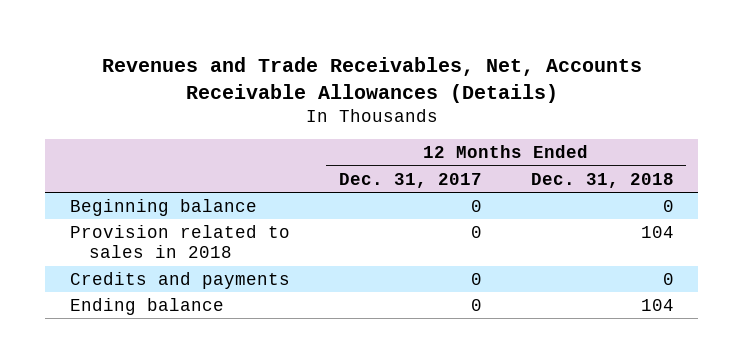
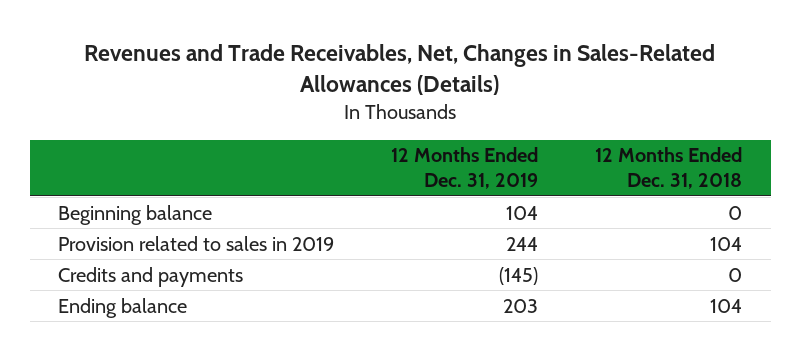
- Revenues and Trade Receivables, Net, Accounts Receivable Allowances (Details)
+ Revenues and Trade Receivables, Net, Changes in Sales-Related Allowances (Details)
- | 12 Months Ended Dec. 31, 2017 | 12 Months Ended Dec. 31, 2018
+ | 12 Months Ended Dec. 31, 2019 | 12 Months Ended Dec. 31, 2018
- Provision related to sales in 2018 | 0 | 104
+ Provision related to sales in 2019 | 244 | 104

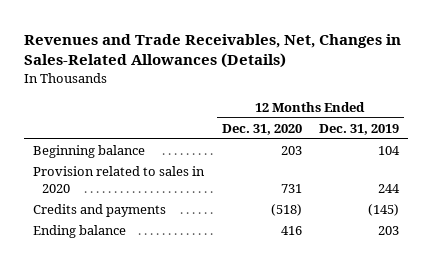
- | 12 Months Ended Dec. 31, 2019 | 12 Months Ended Dec. 31, 2018
+ | 12 Months Ended Dec. 31, 2020 | 12 Months Ended Dec. 31, 2019
- Provision related to sales in 2019 | 244 | 104
+ Provision related to sales in 2020 | 731 | 244

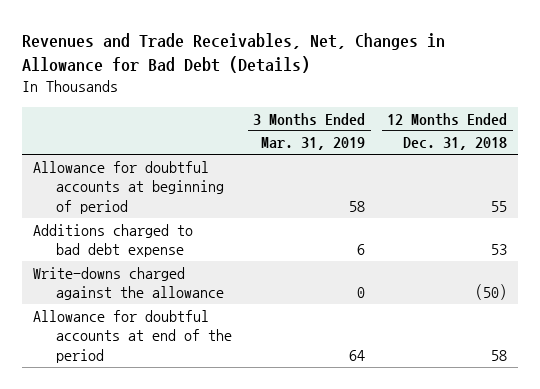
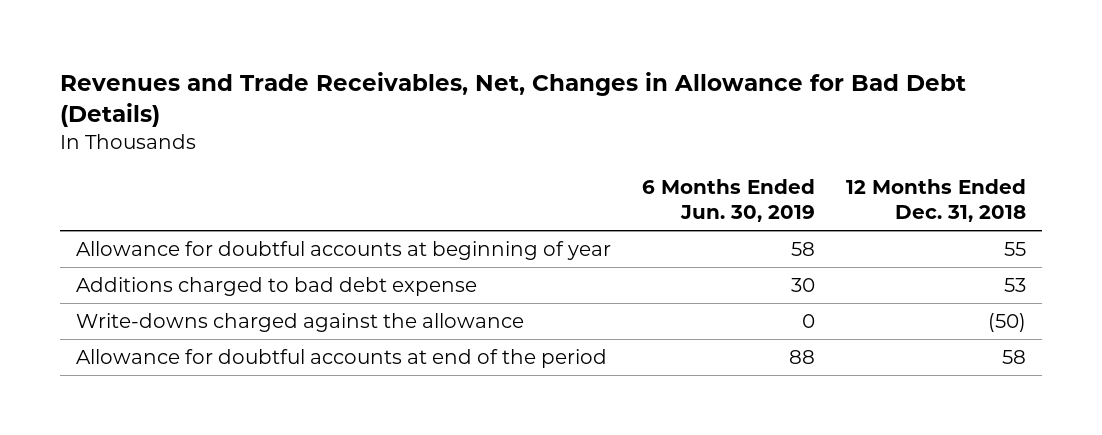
- | 3 Months Ended Mar. 31, 2019 | 12 Months Ended Dec. 31, 2018
+ | 6 Months Ended Jun. 30, 2019 | 12 Months Ended Dec. 31, 2018
- Allowance for doubtful accounts at beginning of period | 58 | 55
+ Allowance for doubtful accounts at beginning of year | 58 | 55

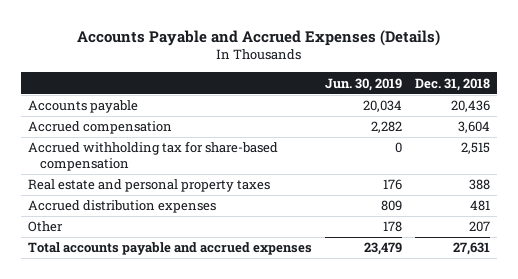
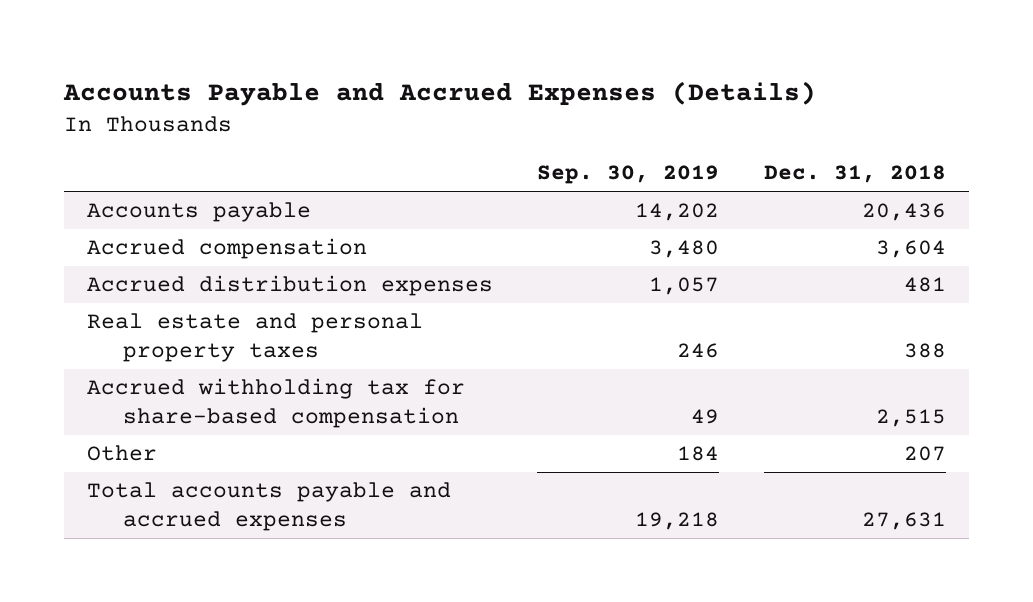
- | Jun. 30, 2019 | Dec. 31, 2018
+ | Sep. 30, 2019 | Dec. 31, 2018
moved down: Real estate and personal property taxes | 246 | 388
moved down: Accrued withholding tax for share-based compensation | 49 | 2,515

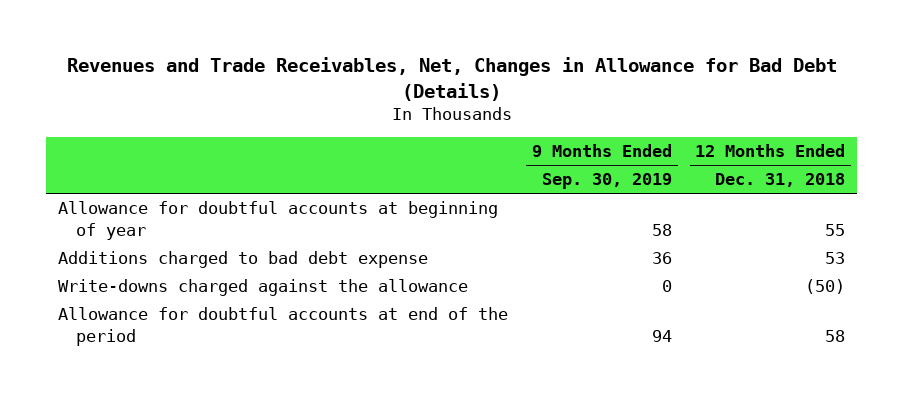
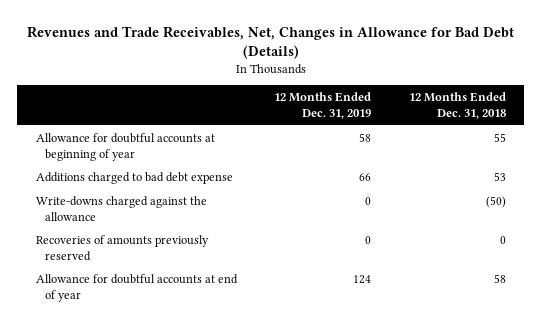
- | 9 Months Ended Sep. 30, 2019 | 12 Months Ended Dec. 31, 2018
+ | 12 Months Ended Dec. 31, 2019 | 12 Months Ended Dec. 31, 2018
- Allowance for doubtful accounts at end of the period | 94 | 58
+ Recoveries of amounts previously reserved | 0 | 0
+ Allowance for doubtful accounts at end of year | 124 | 58

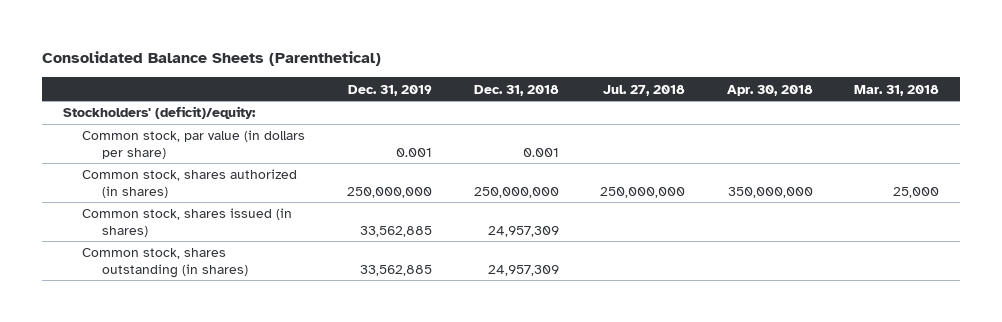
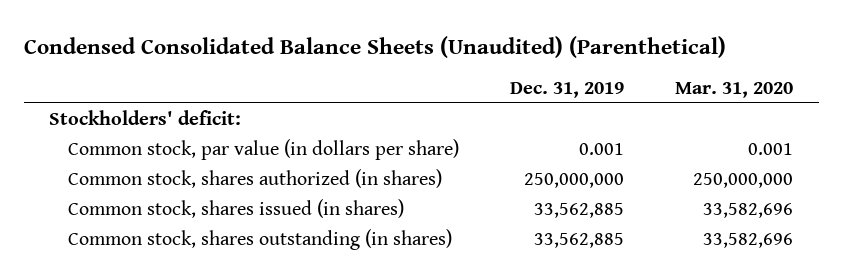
- Consolidated Balance Sheets (Parenthetical)
+ Condensed Consolidated Balance Sheets (Unaudited) (Parenthetical)
- | Dec. 31, 2019 | Dec. 31, 2018 | Jul. 27, 2018 | Apr. 30, 2018 | Mar. 31, 2018
+ | Dec. 31, 2019 | Mar. 31, 2020
- Stockholders' (deficit)/equity:
+ Stockholders' deficit:

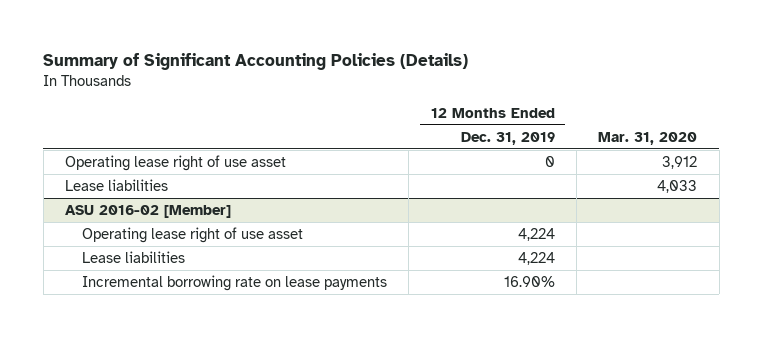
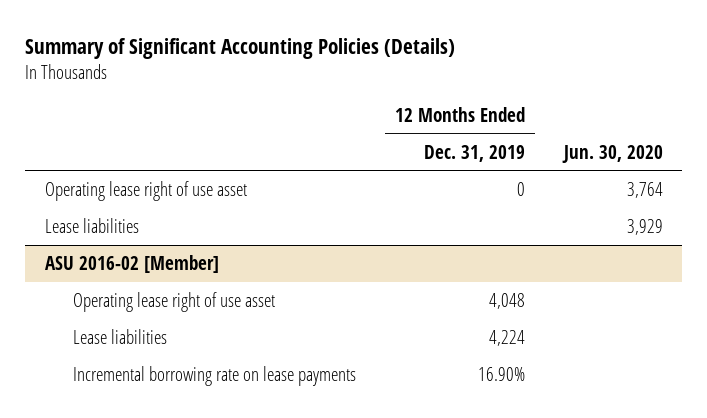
- | 12 Months Ended Dec. 31, 2019 | Mar. 31, 2020
+ | 12 Months Ended Dec. 31, 2019 | Jun. 30, 2020
@ ASU 2016-02 [Member]
- Operating lease right of use asset | 4,224 |
+ Operating lease right of use asset | 4,048 |

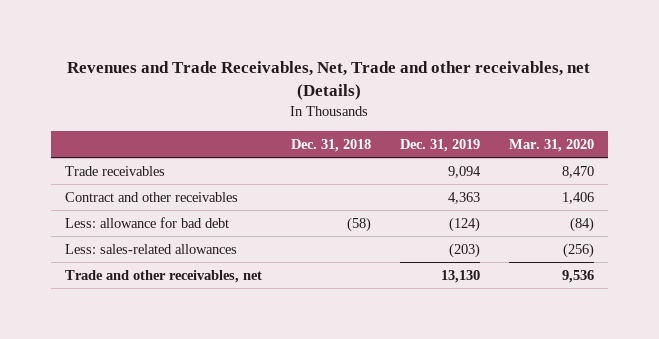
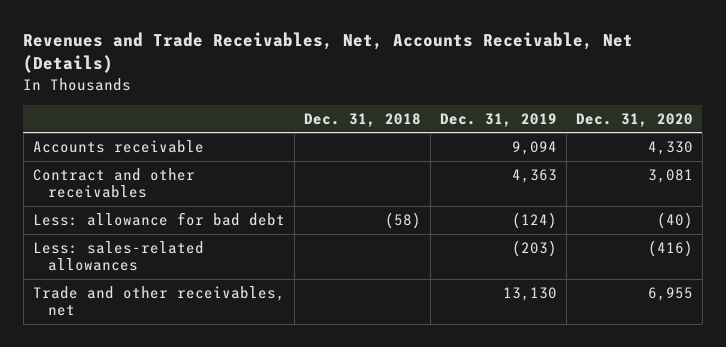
- Revenues and Trade Receivables, Net, Trade and other receivables, net (Details)
+ Revenues and Trade Receivables, Net, Accounts Receivable, Net (Details)
- | Dec. 31, 2018 | Dec. 31, 2019 | Mar. 31, 2020
+ | Dec. 31, 2018 | Dec. 31, 2019 | Dec. 31, 2020
- Trade receivables | | 9,094 | 8,470
+ Accounts receivable | | 9,094 | 4,330

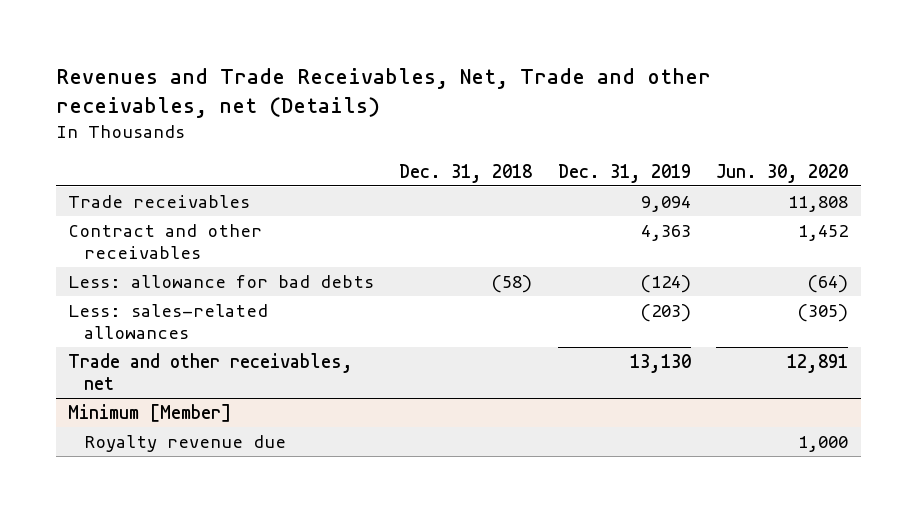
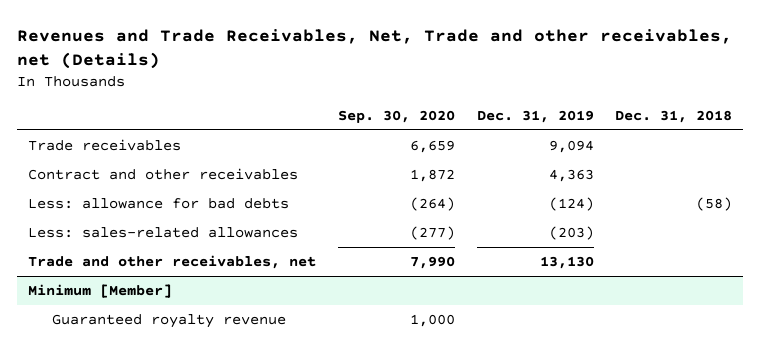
- | Dec. 31, 2018 | Dec. 31, 2019 | Jun. 30, 2020
+ | Sep. 30, 2020 | Dec. 31, 2019 | Dec. 31, 2018
@ Minimum [Member]
- Royalty revenue due | | | 1,000
+ Guaranteed royalty revenue | 1,000 | |

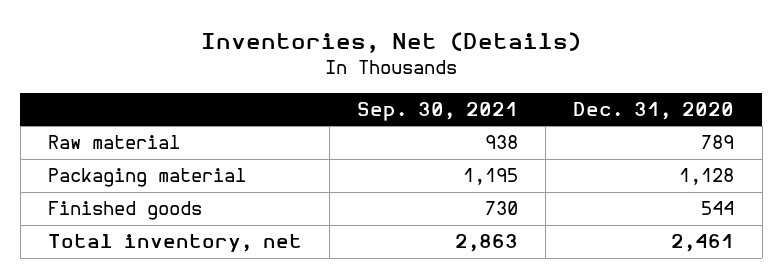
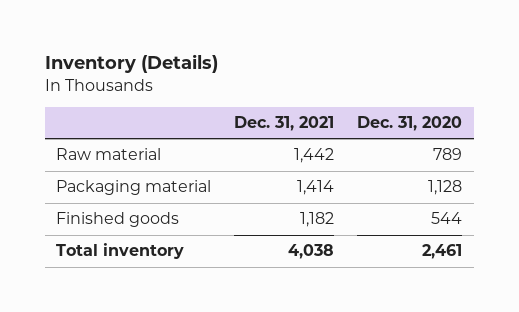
- Inventories, Net (Details)
+ Inventory (Details)
- | Sep. 30, 2021 | Dec. 31, 2020
+ | Dec. 31, 2021 | Dec. 31, 2020
- Total inventory, net | 2,863 | 2,461
+ Total inventory | 4,038 | 2,461

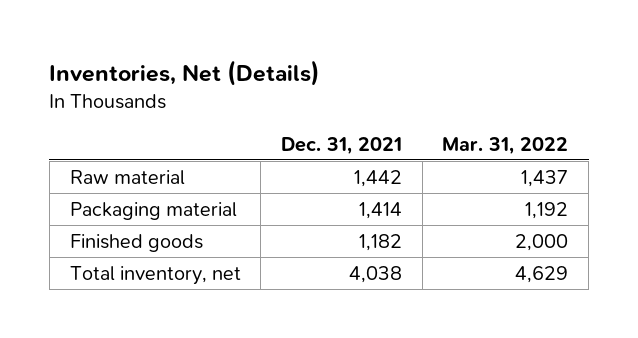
- Inventory (Details)
+ Inventories, Net (Details)
- | Dec. 31, 2021 | Dec. 31, 2020
+ | Dec. 31, 2021 | Mar. 31, 2022
- Total inventory | 4,038 | 2,461
+ Total inventory, net | 4,038 | 4,629

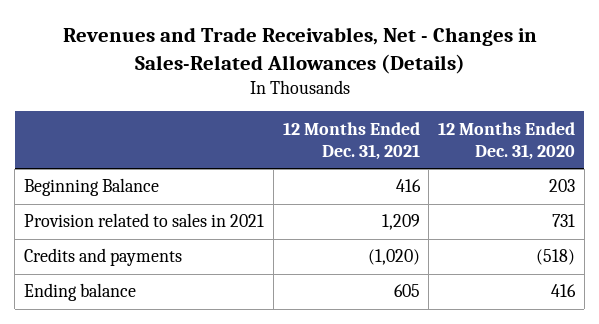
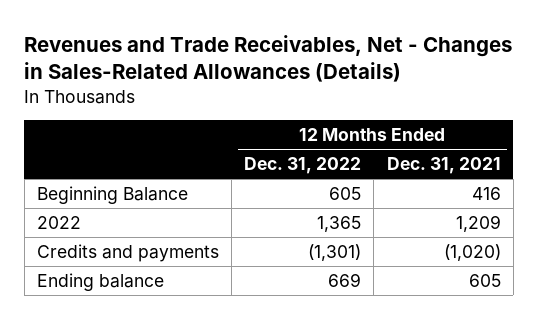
- | 12 Months Ended Dec. 31, 2021 | 12 Months Ended Dec. 31, 2020
+ | 12 Months Ended Dec. 31, 2022 | 12 Months Ended Dec. 31, 2021
- Provision related to sales in 2021 | 1,209 | 731
+ 2022 | 1,365 | 1,209

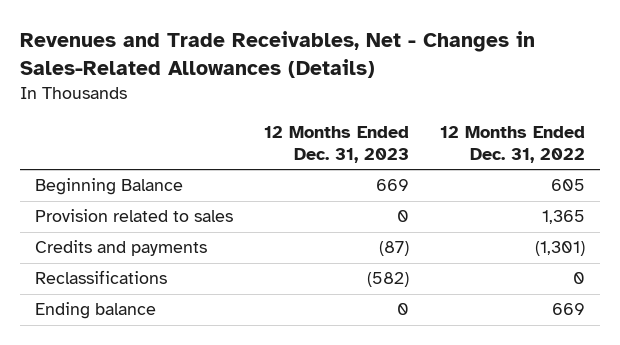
- | 12 Months Ended Dec. 31, 2022 | 12 Months Ended Dec. 31, 2021
+ | 12 Months Ended Dec. 31, 2023 | 12 Months Ended Dec. 31, 2022
- 2022 | 1,365 | 1,209
+ Provision related to sales | 0 | 1,365
+ Reclassifications | (582) | 0

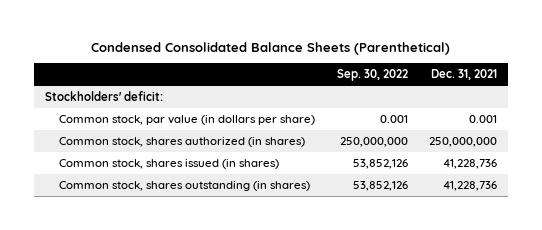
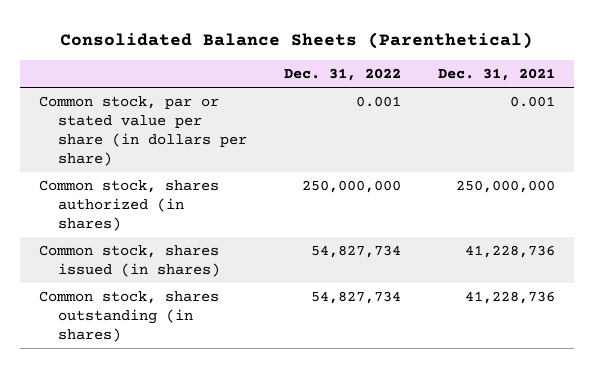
- Condensed Consolidated Balance Sheets (Parenthetical)
+ Consolidated Balance Sheets (Parenthetical)
- | Sep. 30, 2022 | Dec. 31, 2021
+ | Dec. 31, 2022 | Dec. 31, 2021
- Stockholders' deficit:
- Common stock, par value (in dollars per share) | 0.001 | 0.001
+ Common stock, par or stated value per share (in dollars per share) | 0.001 | 0.001

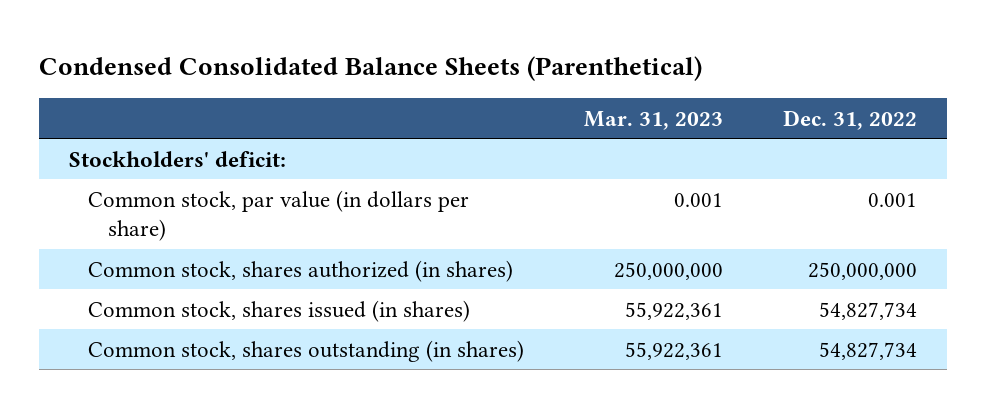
- Consolidated Balance Sheets (Parenthetical)
+ Condensed Consolidated Balance Sheets (Parenthetical)
- | Dec. 31, 2022 | Dec. 31, 2021
+ | Mar. 31, 2023 | Dec. 31, 2022
- Common stock, par or stated value per share (in dollars per share) | 0.001 | 0.001
+ Stockholders' deficit:
+ Common stock, par value (in dollars per share) | 0.001 | 0.001

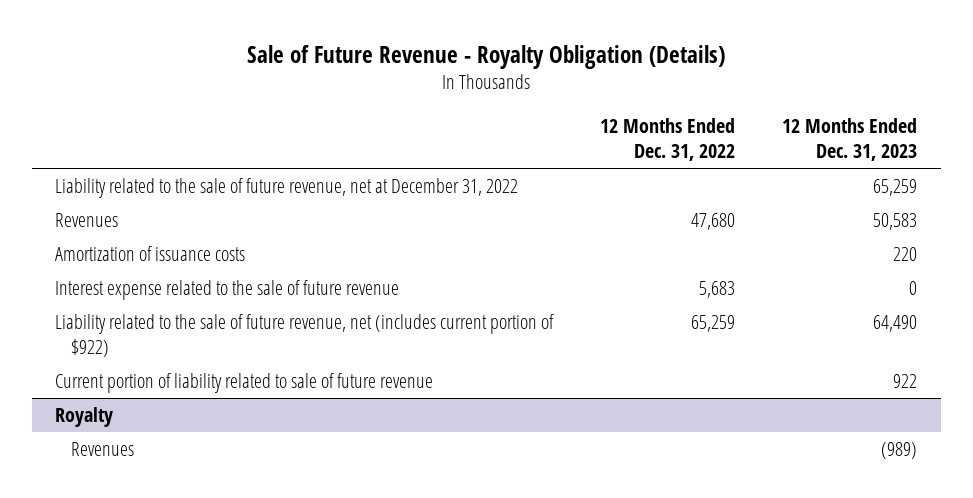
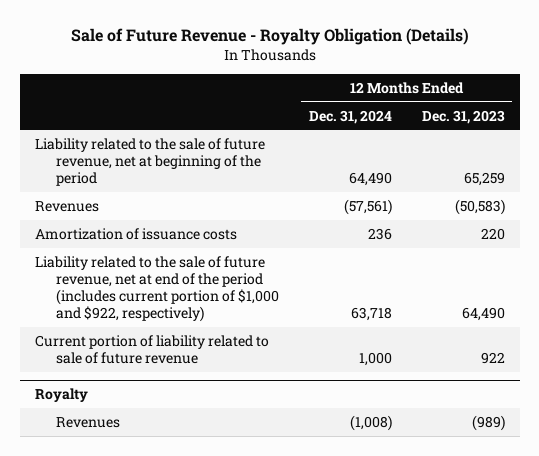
- | 12 Months Ended Dec. 31, 2022 | 12 Months Ended Dec. 31, 2023
+ | 12 Months Ended Dec. 31, 2024 | 12 Months Ended Dec. 31, 2023
- Liability related to the sale of future revenue, net at December 31, 2022 | | 65,259
- Revenues | 47,680 | 50,583
+ Liability related to the sale of future revenue, net at beginning of the period | 64,490 | 65,259
+ Revenues | (57,561) | (50,583)
- Interest expense related to the sale of future revenue | 5,683 | 0
- Liability related to the sale of future revenue, net (includes current portion of $922) | 65,259 | 64,490
+ Liability related to the sale of future revenue, net at end of the period (includes current portion of $1,000 and $922, respectively) | 63,718 | 64,490

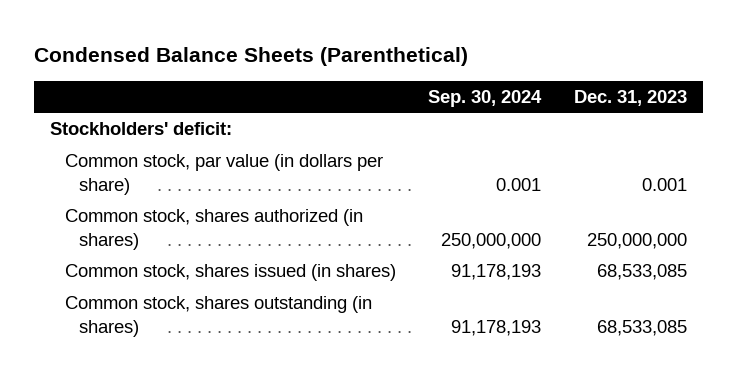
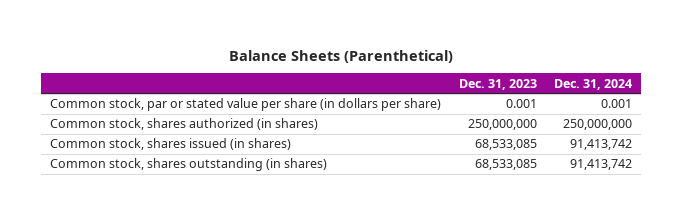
- Condensed Balance Sheets (Parenthetical)
+ Balance Sheets (Parenthetical)
- | Sep. 30, 2024 | Dec. 31, 2023
+ | Dec. 31, 2023 | Dec. 31, 2024
- Stockholders' deficit:
- Common stock, par value (in dollars per share) | 0.001 | 0.001
+ Common stock, par or stated value per share (in dollars per share) | 0.001 | 0.001

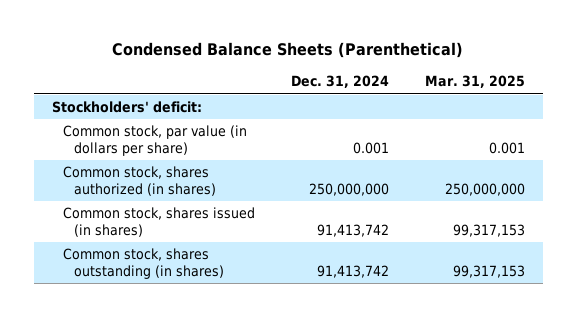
- Balance Sheets (Parenthetical)
+ Condensed Balance Sheets (Parenthetical)
- | Dec. 31, 2023 | Dec. 31, 2024
+ | Dec. 31, 2024 | Mar. 31, 2025
- Common stock, par or stated value per share (in dollars per share) | 0.001 | 0.001
+ Stockholders' deficit:
+ Common stock, par value (in dollars per share) | 0.001 | 0.001

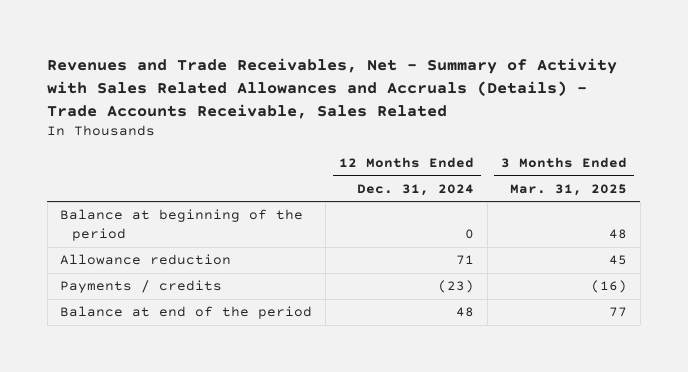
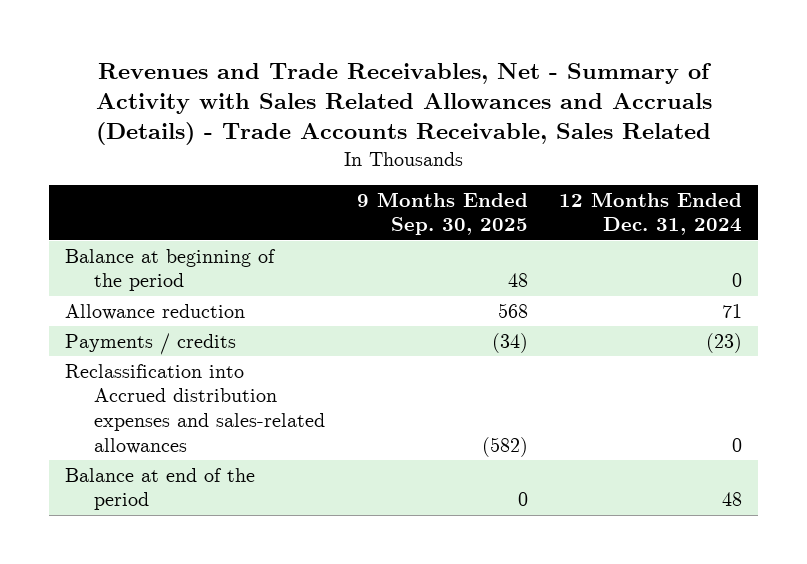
- | 12 Months Ended Dec. 31, 2024 | 3 Months Ended Mar. 31, 2025
+ | 9 Months Ended Sep. 30, 2025 | 12 Months Ended Dec. 31, 2024
+ Reclassification into Accrued distribution expenses and sales-related allowances | (582) | 0

